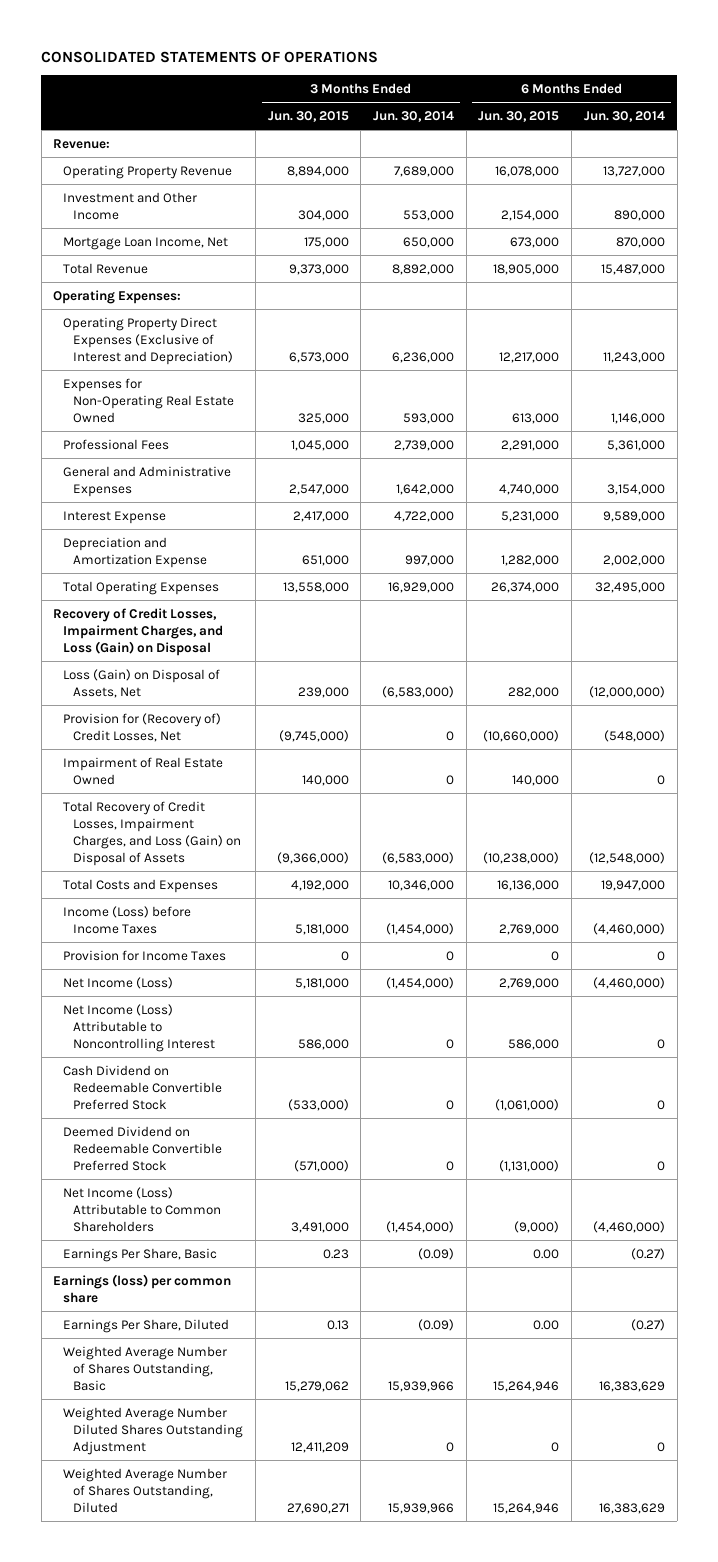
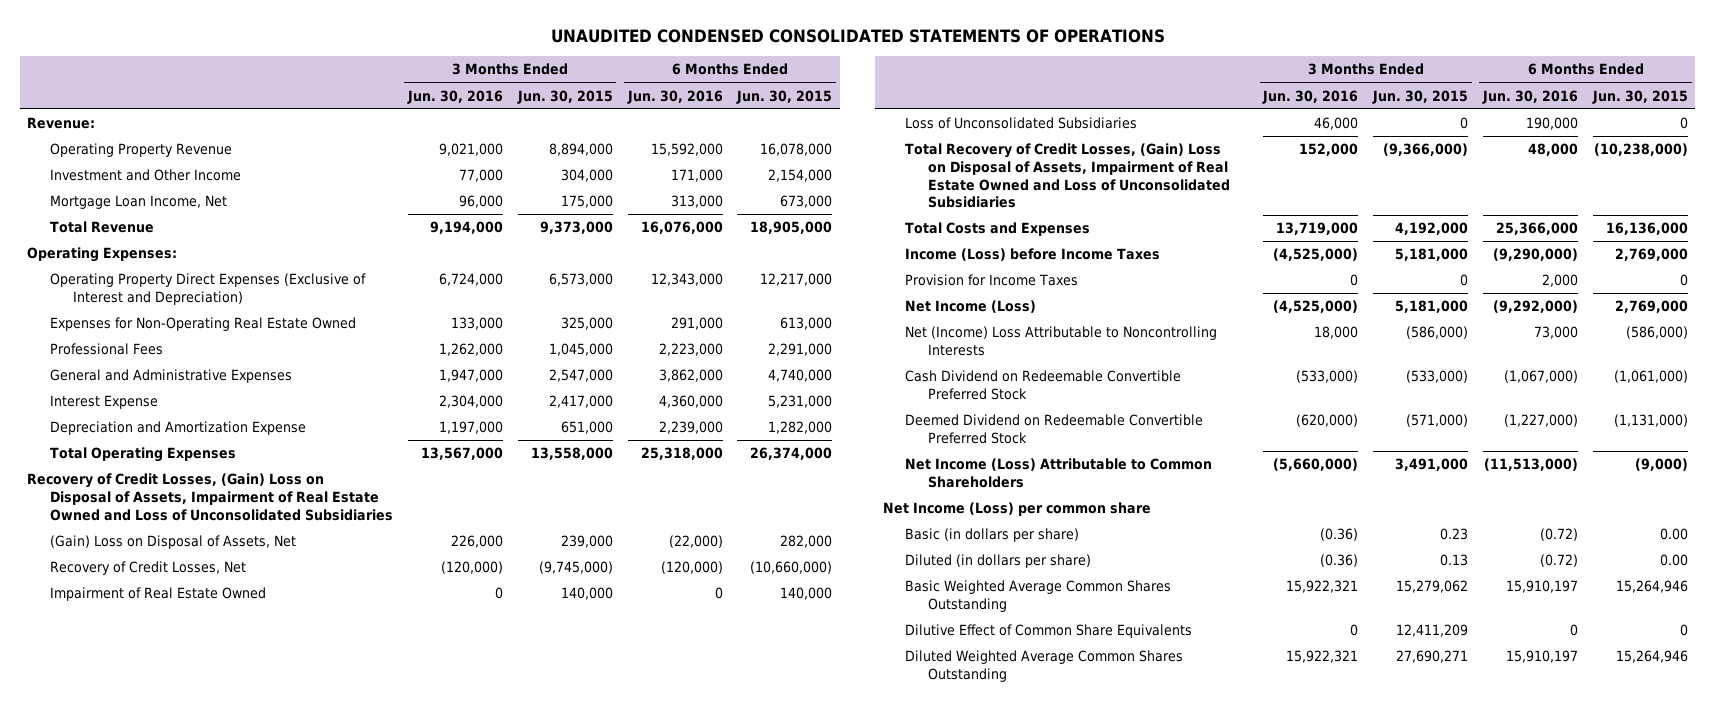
- CONSOLIDATED STATEMENTS OF OPERATIONS
+ UNAUDITED CONDENSED CONSOLIDATED STATEMENTS OF OPERATIONS
- | 3 Months Ended Jun. 30, 2015 | 3 Months Ended Jun. 30, 2014 | 6 Months Ended Jun. 30, 2015 | 6 Months Ended Jun. 30, 2014
+ | 3 Months Ended Jun. 30, 2016 | 3 Months Ended Jun. 30, 2015 | 6 Months Ended Jun. 30, 2016 | 6 Months Ended Jun. 30, 2015
- Recovery of Credit Losses, Impairment Charges, and Loss (Gain) on Disposal
- Loss (Gain) on Disposal of Assets, Net | 239,000 | (6,583,000) | 282,000 | (12,000,000)
- Provision for (Recovery of) Credit Losses, Net | (9,745,000) | 0 | (10,660,000) | (548,000)
+ Recovery of Credit Losses, (Gain) Loss on Disposal of Assets, Impairment of Real Estate Owned and Loss of Unconsolidated Subsidiaries
+ (Gain) Loss on Disposal of Assets, Net | 226,000 | 239,000 | (22,000) | 282,000
+ Recovery of Credit Losses, Net | (120,000) | (9,745,000) | (120,000) | (10,660,000)
- Total Recovery of Credit Losses, Impairment Charges, and Loss (Gain) on Disposal of Assets | (9,366,000) | (6,583,000) | (10,238,000) | (12,548,000)
+ Loss of Unconsolidated Subsidiaries | 46,000 | 0 | 190,000 | 0
+ Total Recovery of Credit Losses, (Gain) Loss on Disposal of Assets, Impairment of Real Estate Owned and Loss of Unconsolidated Subsidiaries | 152,000 | (9,366,000) | 48,000 | (10,238,000)
- Net Income (Loss) Attributable to Noncontrolling Interest | 586,000 | 0 | 586,000 | 0
+ Net (Income) Loss Attributable to Noncontrolling Interests | 18,000 | (586,000) | 73,000 | (586,000)
- Earnings Per Share, Basic | 0.23 | (0.09) | 0.00 | (0.27)
- Earnings (loss) per common share
- Earnings Per Share, Diluted | 0.13 | (0.09) | 0.00 | (0.27)
- Weighted Average Number of Shares Outstanding, Basic | 15,279,062 | 15,939,966 | 15,264,946 | 16,383,629
- Weighted Average Number Diluted Shares Outstanding Adjustment | 12,411,209 | 0 | 0 | 0
- Weighted Average Number of Shares Outstanding, Diluted | 27,690,271 | 15,939,966 | 15,264,946 | 16,383,629
+ Net Income (Loss) per common share
+ Basic (in dollars per share) | (0.36) | 0.23 | (0.72) | 0.00
+ Diluted (in dollars per share) | (0.36) | 0.13 | (0.72) | 0.00
+ Basic Weighted Average Common Shares Outstanding | 15,922,321 | 15,279,062 | 15,910,197 | 15,264,946
+ Dilutive Effect of Common Share Equivalents | 0 | 12,411,209 | 0 | 0
+ Diluted Weighted Average Common Shares Outstanding | 15,922,321 | 27,690,271 | 15,910,197 | 15,264,946

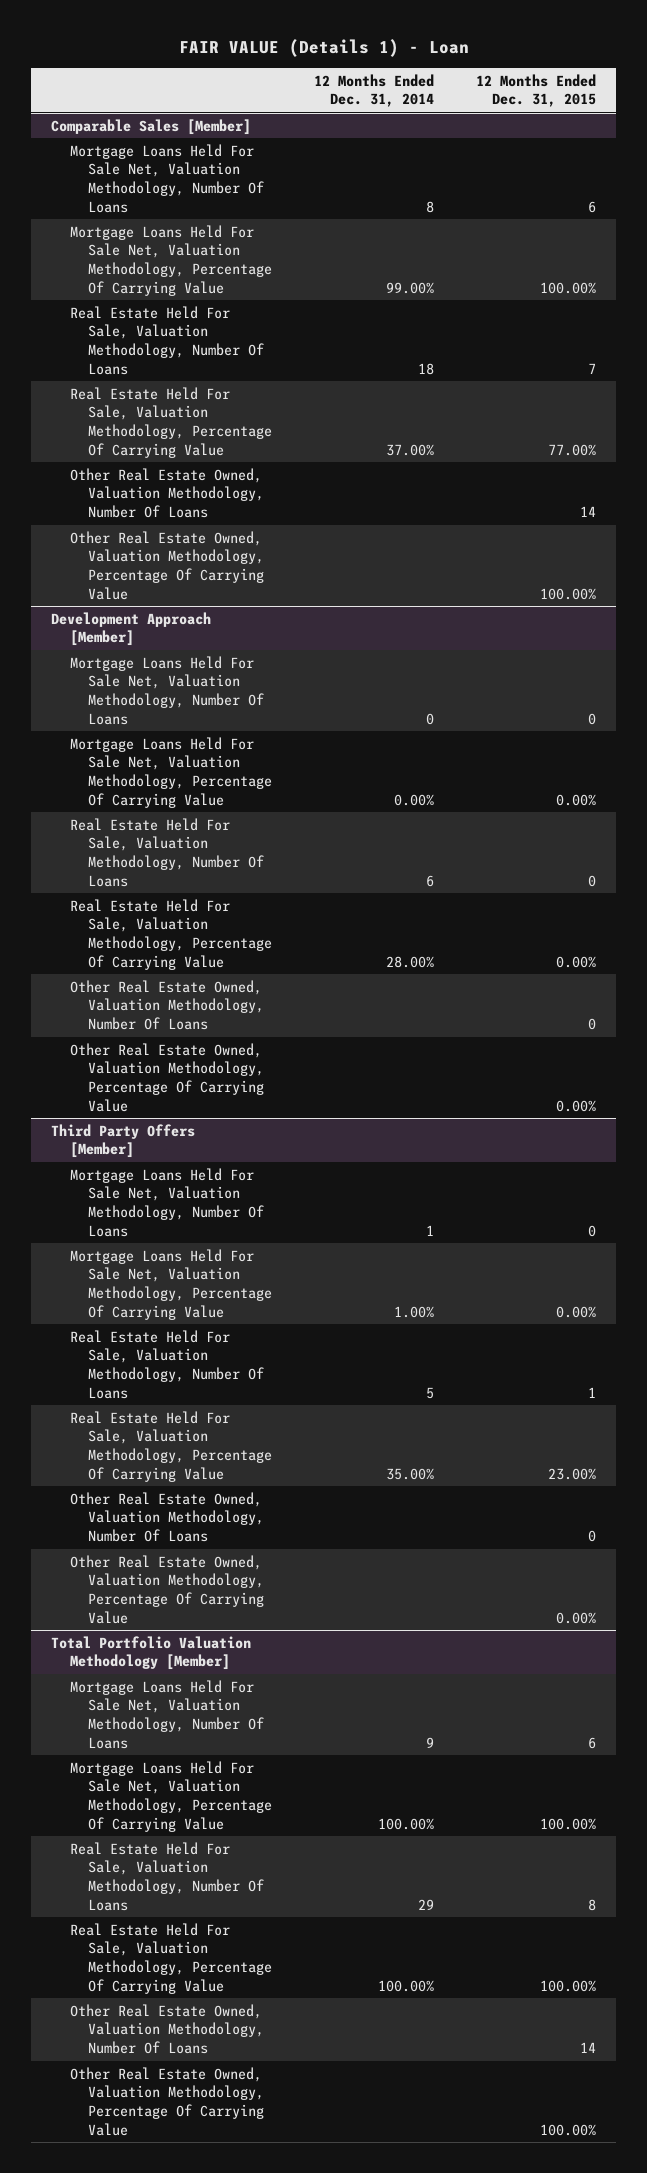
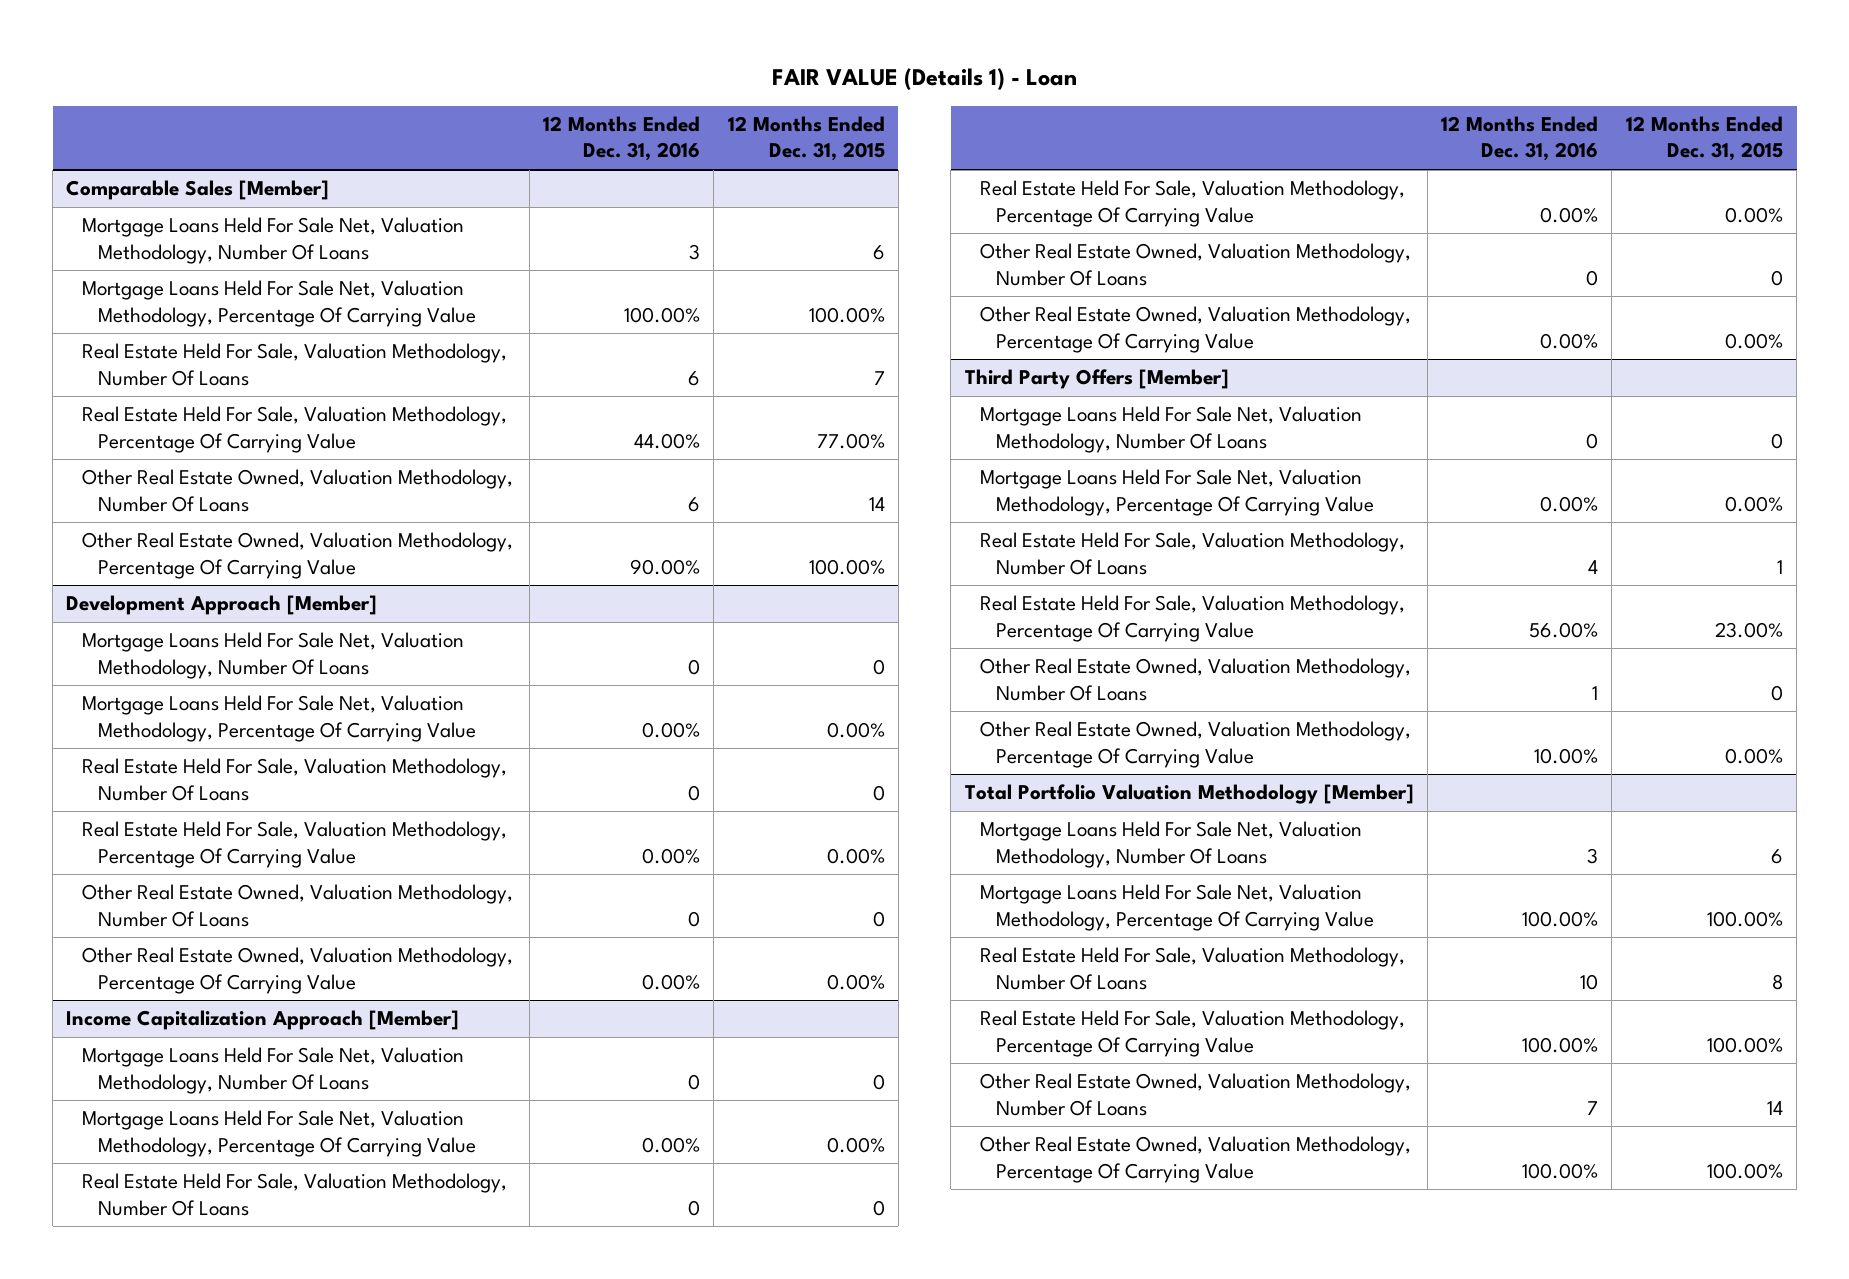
- | 12 Months Ended Dec. 31, 2014 | 12 Months Ended Dec. 31, 2015
+ | 12 Months Ended Dec. 31, 2016 | 12 Months Ended Dec. 31, 2015
+ Income Capitalization Approach [Member]
+ Mortgage Loans Held For Sale Net, Valuation Methodology, Number Of Loans | 0 | 0
+ Mortgage Loans Held For Sale Net, Valuation Methodology, Percentage Of Carrying Value | 0.00% | 0.00%
+ Real Estate Held For Sale, Valuation Methodology, Number Of Loans | 0 | 0
+ Real Estate Held For Sale, Valuation Methodology, Percentage Of Carrying Value | 0.00% | 0.00%
+ Other Real Estate Owned, Valuation Methodology, Number Of Loans | 0 | 0
+ Other Real Estate Owned, Valuation Methodology, Percentage Of Carrying Value | 0.00% | 0.00%

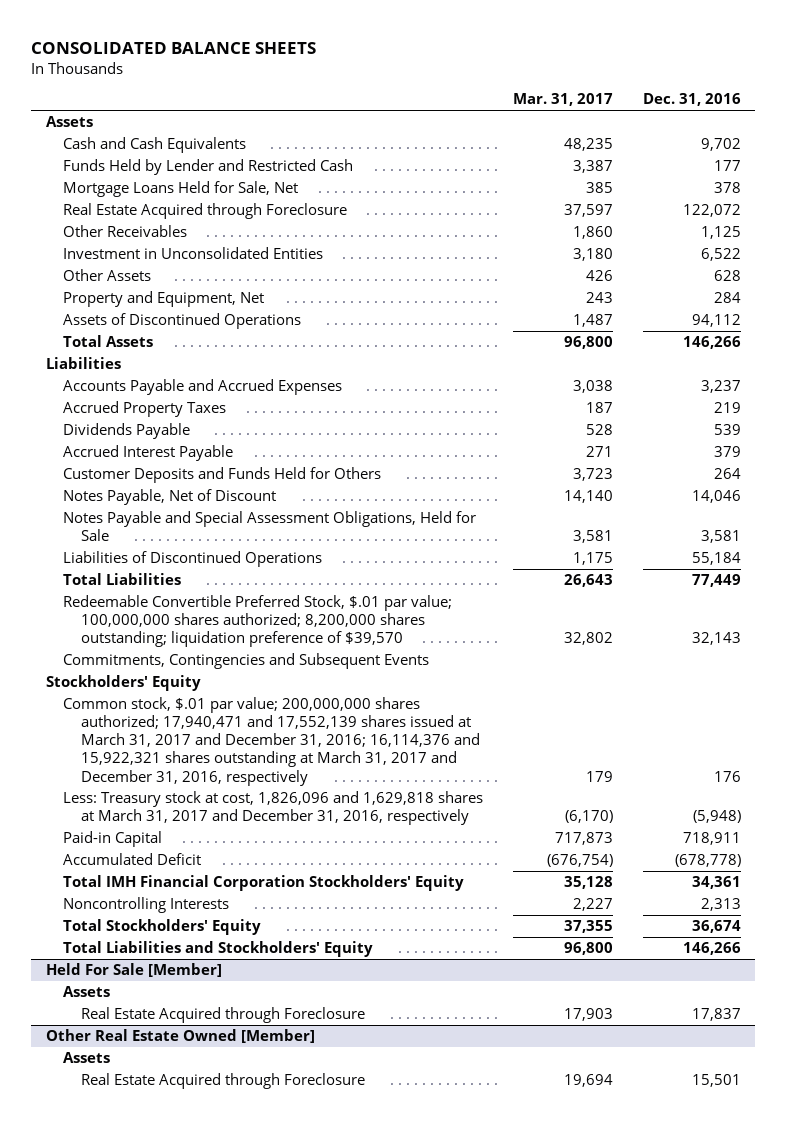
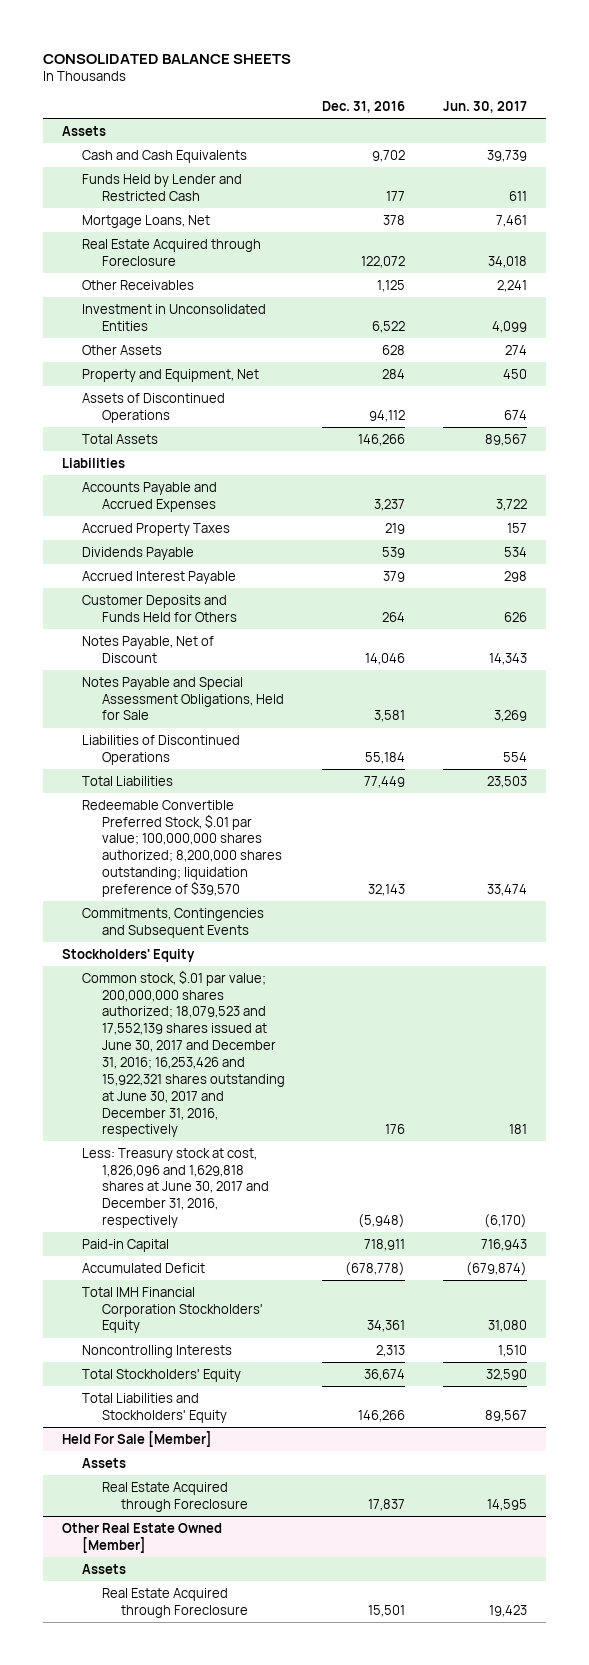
- | Mar. 31, 2017 | Dec. 31, 2016
+ | Dec. 31, 2016 | Jun. 30, 2017
- Mortgage Loans Held for Sale, Net | 385 | 378
+ Mortgage Loans, Net | 378 | 7,461
- Common stock, $.01 par value; 200,000,000 shares authorized; 17,940,471 and 17,552,139 shares issued at March 31, 2017 and December 31, 2016; 16,114,376 and 15,922,321 shares outstanding at March 31, 2017 and December 31, 2016, respectively | 179 | 176
- Less: Treasury stock at cost, 1,826,096 and 1,629,818 shares at March 31, 2017 and December 31, 2016, respectively | (6,170) | (5,948)
+ Common stock, $.01 par value; 200,000,000 shares authorized; 18,079,523 and 17,552,139 shares issued at June 30, 2017 and December 31, 2016; 16,253,426 and 15,922,321 shares outstanding at June 30, 2017 and December 31, 2016, respectively | 176 | 181
+ Less: Treasury stock at cost, 1,826,096 and 1,629,818 shares at June 30, 2017 and December 31, 2016, respectively | (5,948) | (6,170)

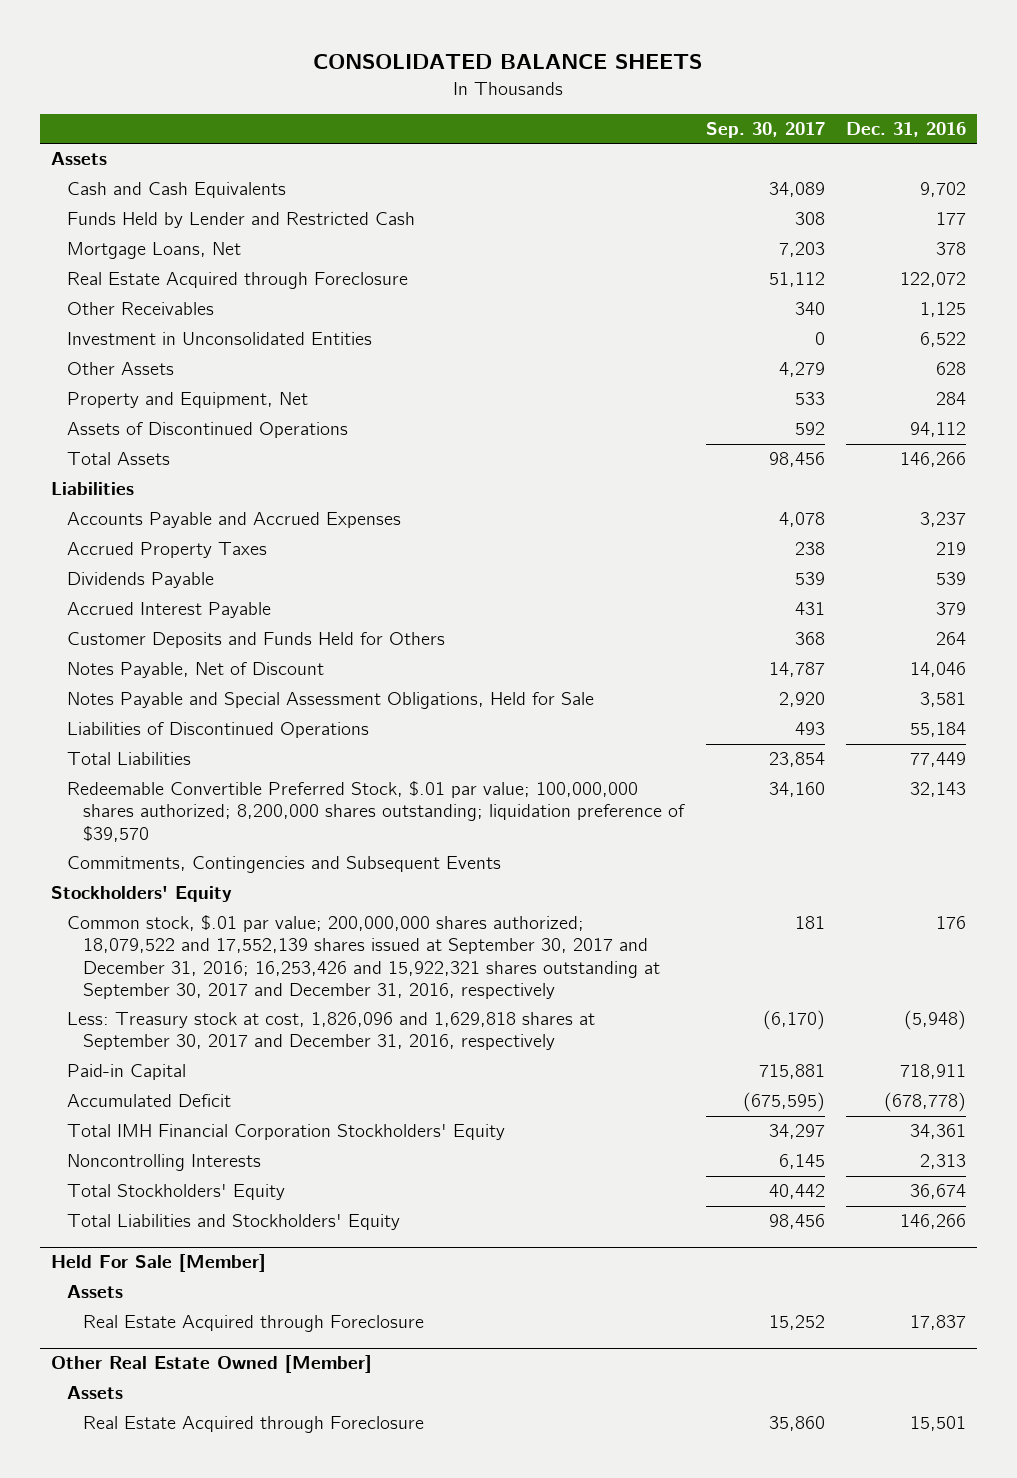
- | Dec. 31, 2016 | Jun. 30, 2017
+ | Sep. 30, 2017 | Dec. 31, 2016
- Common stock, $.01 par value; 200,000,000 shares authorized; 18,079,523 and 17,552,139 shares issued at June 30, 2017 and December 31, 2016; 16,253,426 and 15,922,321 shares outstanding at June 30, 2017 and December 31, 2016, respectively | 176 | 181
- Less: Treasury stock at cost, 1,826,096 and 1,629,818 shares at June 30, 2017 and December 31, 2016, respectively | (5,948) | (6,170)
+ Common stock, $.01 par value; 200,000,000 shares authorized; 18,079,522 and 17,552,139 shares issued at September 30, 2017 and December 31, 2016; 16,253,426 and 15,922,321 shares outstanding at September 30, 2017 and December 31, 2016, respectively | 181 | 176
+ Less: Treasury stock at cost, 1,826,096 and 1,629,818 shares at September 30, 2017 and December 31, 2016, respectively | (6,170) | (5,948)

